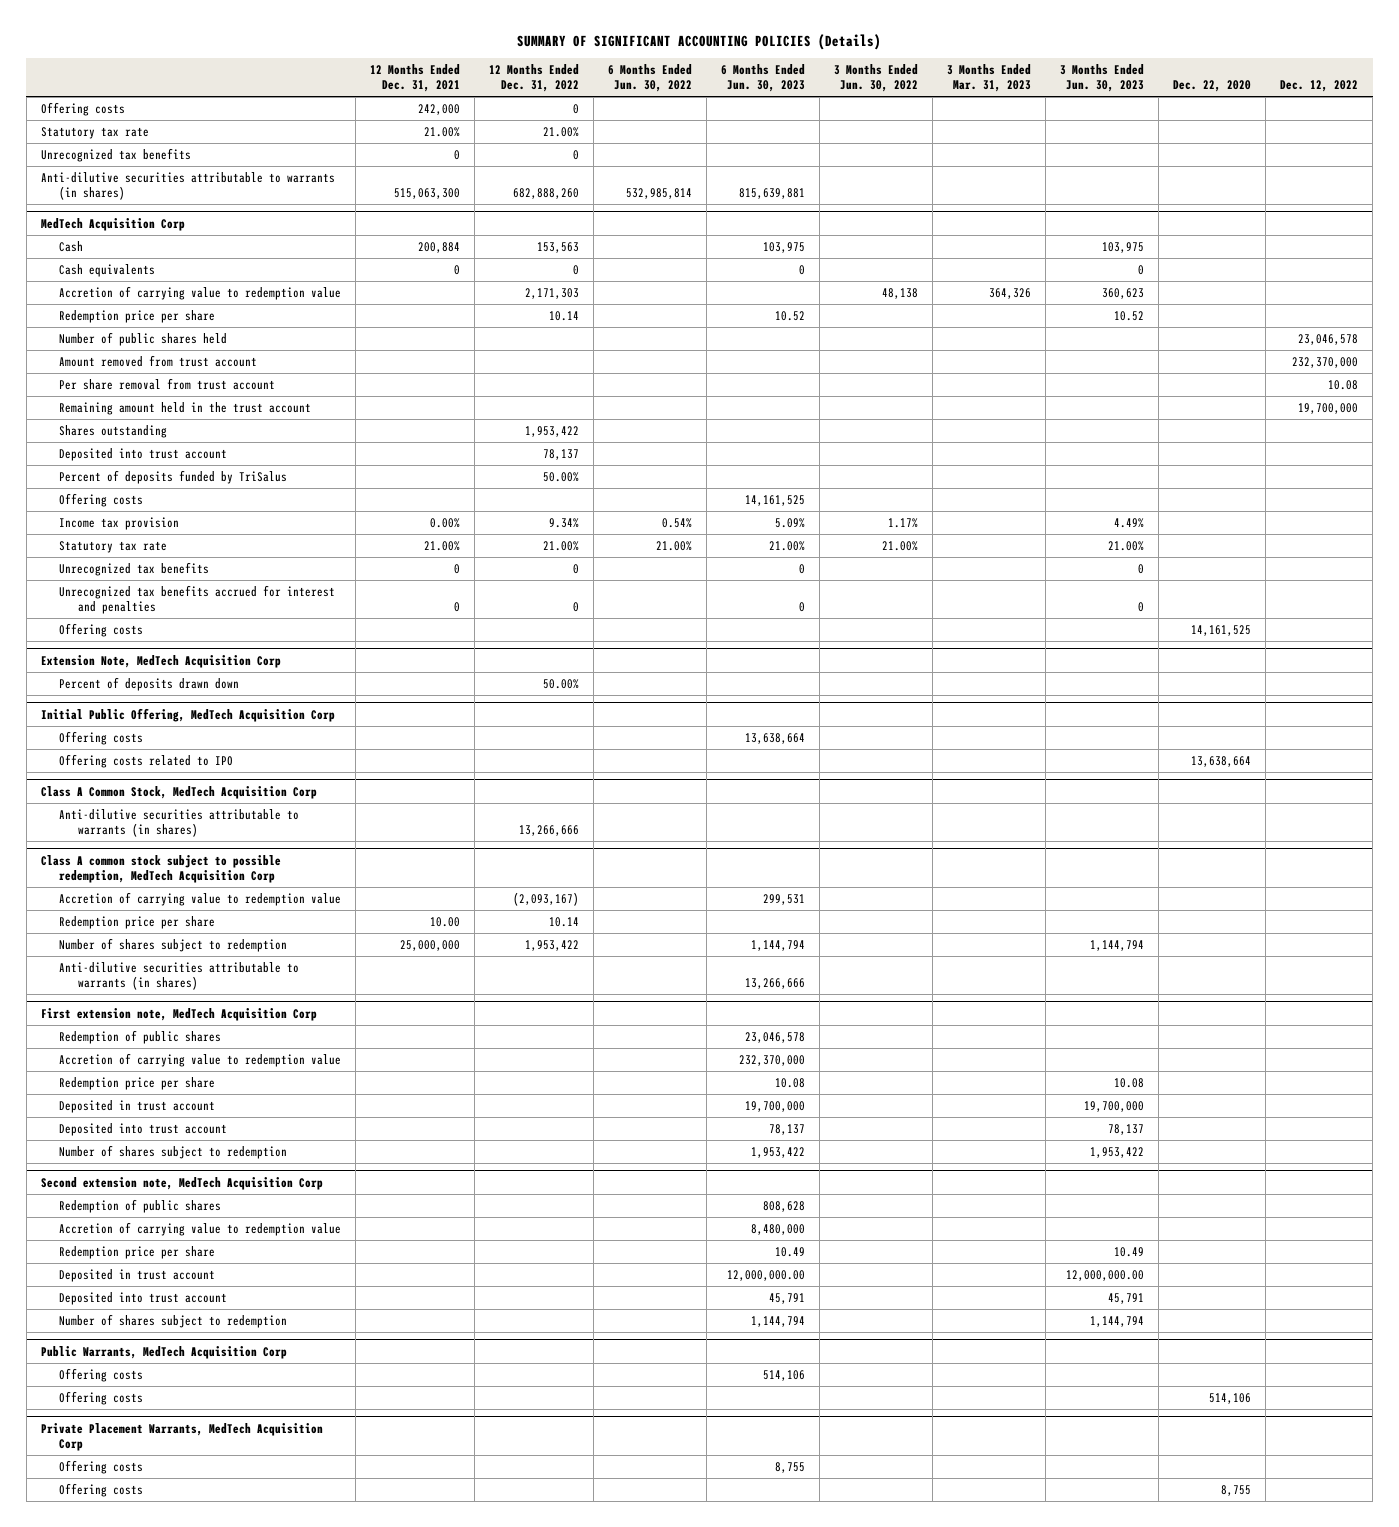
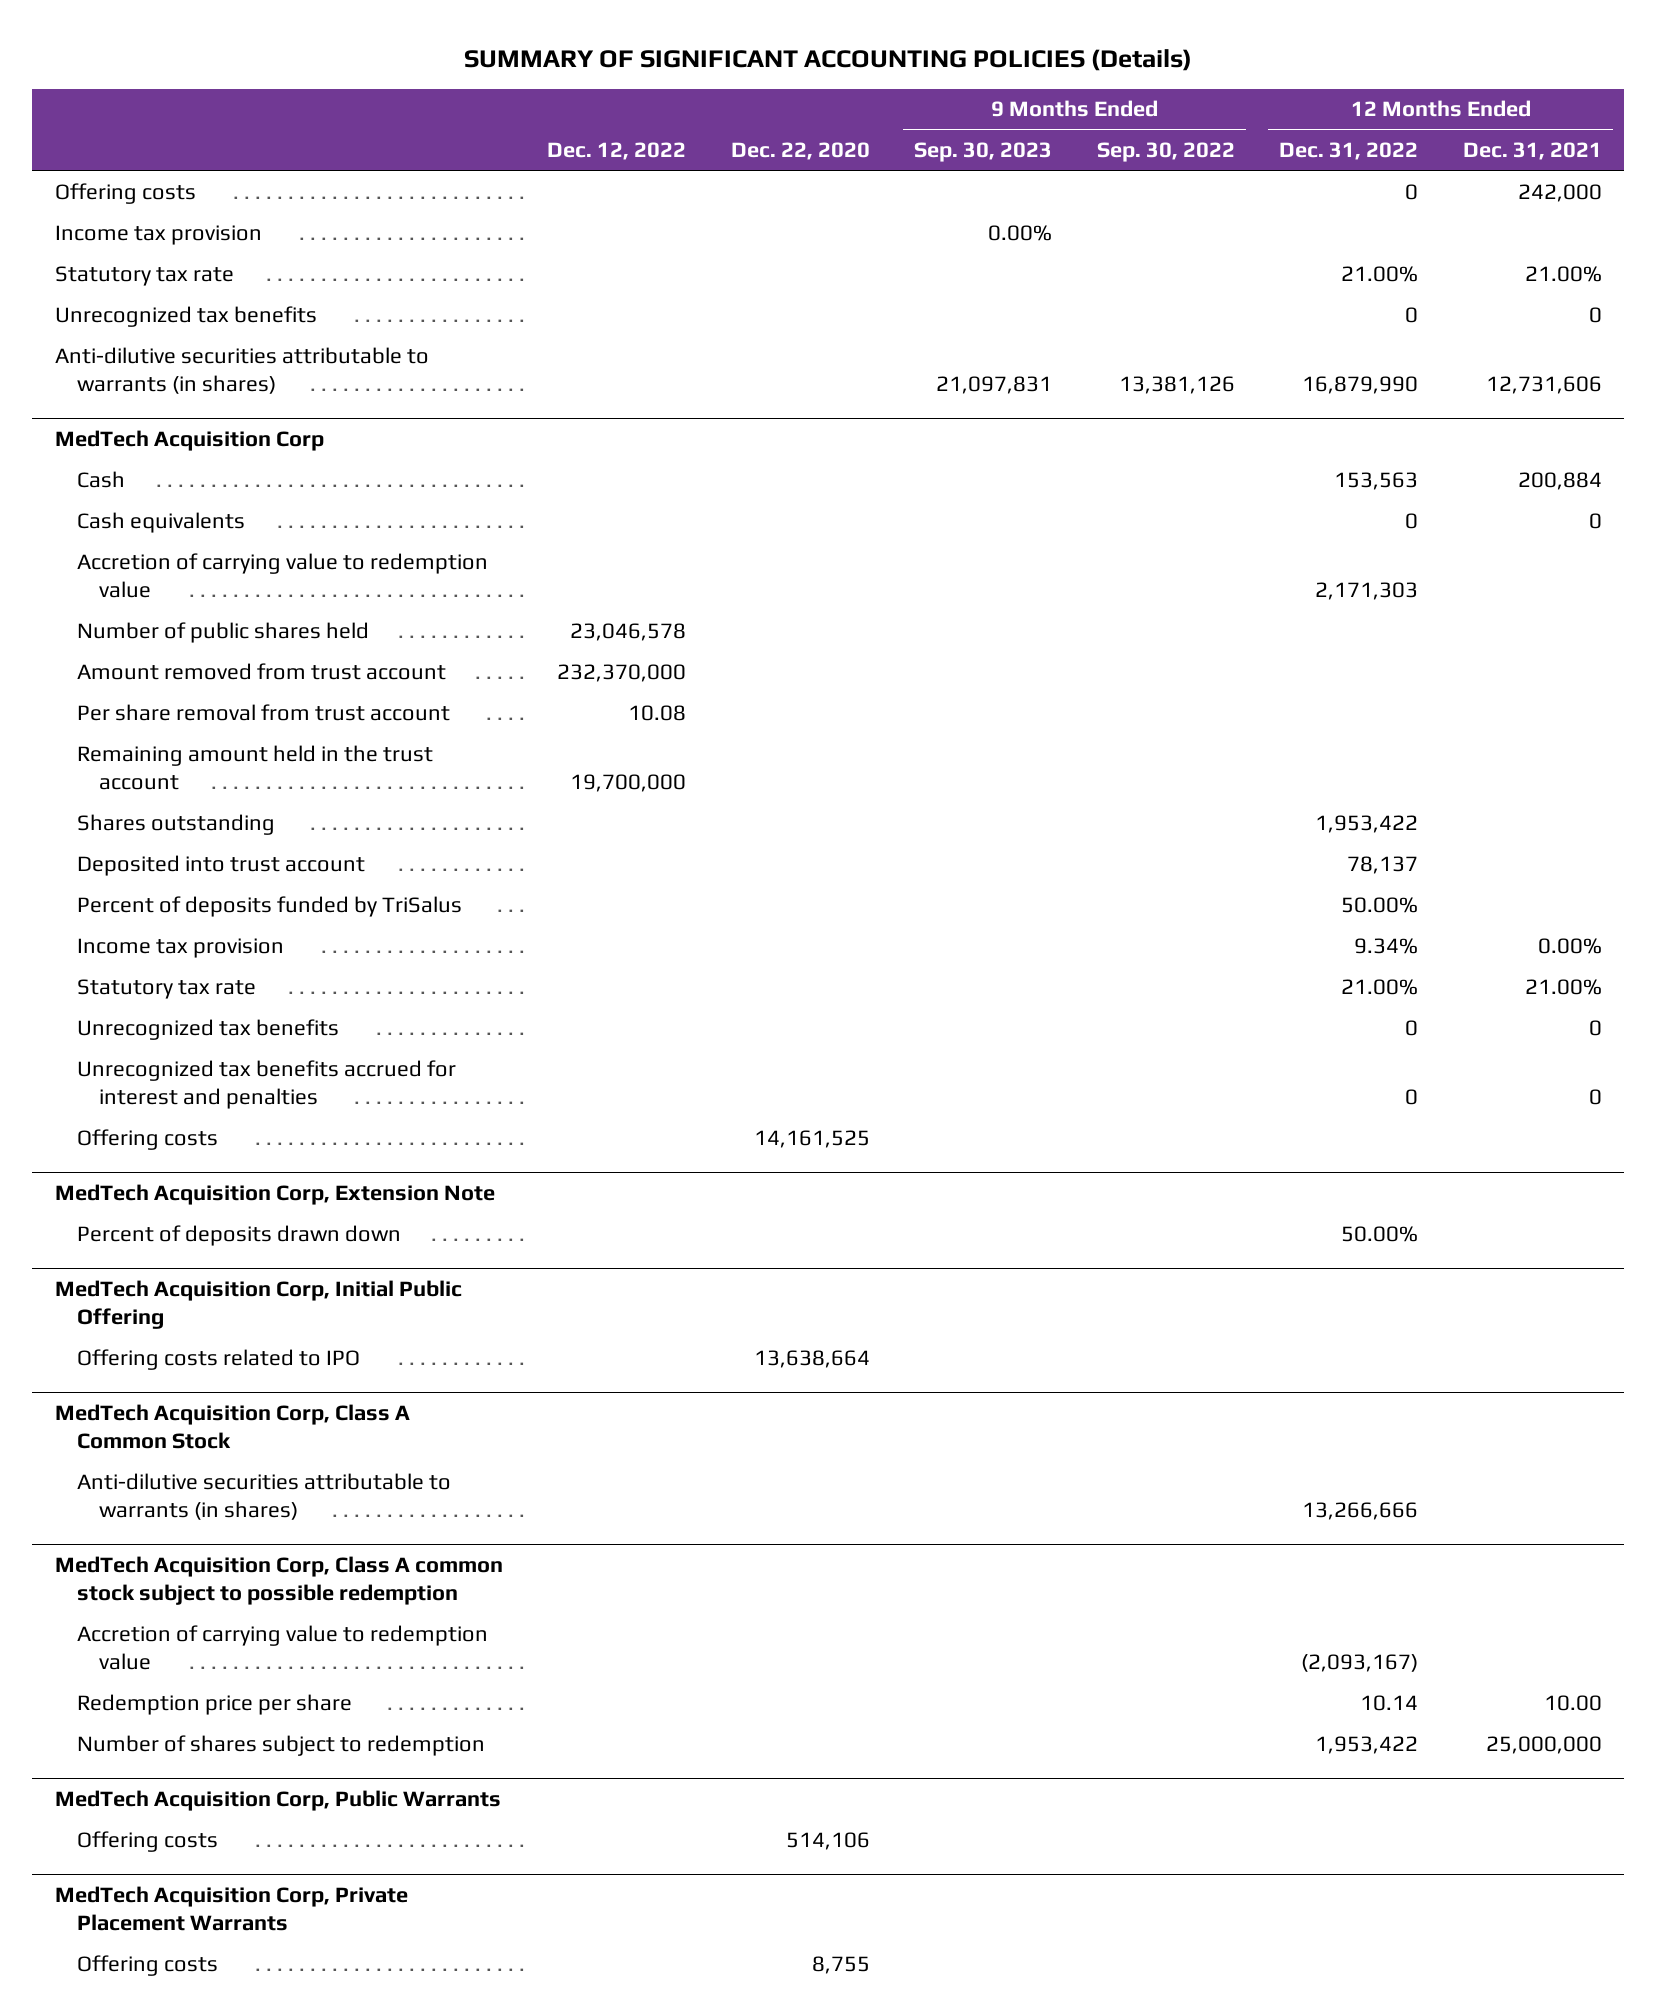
- | 12 Months Ended Dec. 31, 2021 | 12 Months Ended Dec. 31, 2022 | 6 Months Ended Jun. 30, 2022 | 6 Months Ended Jun. 30, 2023 | 3 Months Ended Jun. 30, 2022 | 3 Months Ended Mar. 31, 2023 | 3 Months Ended Jun. 30, 2023 | Dec. 22, 2020 | Dec. 12, 2022
+ | Dec. 12, 2022 | Dec. 22, 2020 | 9 Months Ended Sep. 30, 2023 | 9 Months Ended Sep. 30, 2022 | 12 Months Ended Dec. 31, 2022 | 12 Months Ended Dec. 31, 2021
+ Income tax provision | | | 0.00% | | |
- Anti-dilutive securities attributable to warrants (in shares) | 515,063,300 | 682,888,260 | 532,985,814 | 815,639,881 | | | | |
+ Anti-dilutive securities attributable to warrants (in shares) | | | 21,097,831 | 13,381,126 | 16,879,990 | 12,731,606
@ MedTech Acquisition Corp
- Redemption price per share | | 10.14 | | 10.52 | | | 10.52 | |
- Offering costs | | | | 14,161,525 | | | | |
- Extension Note, MedTech Acquisition Corp
+ MedTech Acquisition Corp, Extension Note
- Initial Public Offering, MedTech Acquisition Corp
- Offering costs | | | | 13,638,664 | | | | |
+ MedTech Acquisition Corp, Initial Public Offering
- Class A Common Stock, MedTech Acquisition Corp
+ MedTech Acquisition Corp, Class A Common Stock
- Class A common stock subject to possible redemption, MedTech Acquisition Corp
+ MedTech Acquisition Corp, Class A common stock subject to possible redemption
- Anti-dilutive securities attributable to warrants (in shares) | | | | 13,266,666 | | | | |
- First extension note, MedTech Acquisition Corp
- Redemption of public shares | | | | 23,046,578 | | | | |
- Accretion of carrying value to redemption value | | | | 232,370,000 | | | | |
- Redemption price per share | | | | 10.08 | | | 10.08 | |
- Deposited in trust account | | | | 19,700,000 | | | 19,700,000 | |
- Deposited into trust account | | | | 78,137 | | | 78,137 | |
- Number of shares subject to redemption | | | | 1,953,422 | | | 1,953,422 | |
- Second extension note, MedTech Acquisition Corp
- Redemption of public shares | | | | 808,628 | | | | |
- Accretion of carrying value to redemption value | | | | 8,480,000 | | | | |
- Redemption price per share | | | | 10.49 | | | 10.49 | |
- Deposited in trust account | | | | 12,000,000.00 | | | 12,000,000.00 | |
- Deposited into trust account | | | | 45,791 | | | 45,791 | |
- Number of shares subject to redemption | | | | 1,144,794 | | | 1,144,794 | |
- Public Warrants, MedTech Acquisition Corp
- Offering costs | | | | 514,106 | | | | |
+ MedTech Acquisition Corp, Public Warrants
- Private Placement Warrants, MedTech Acquisition Corp
- Offering costs | | | | 8,755 | | | | |
+ MedTech Acquisition Corp, Private Placement Warrants

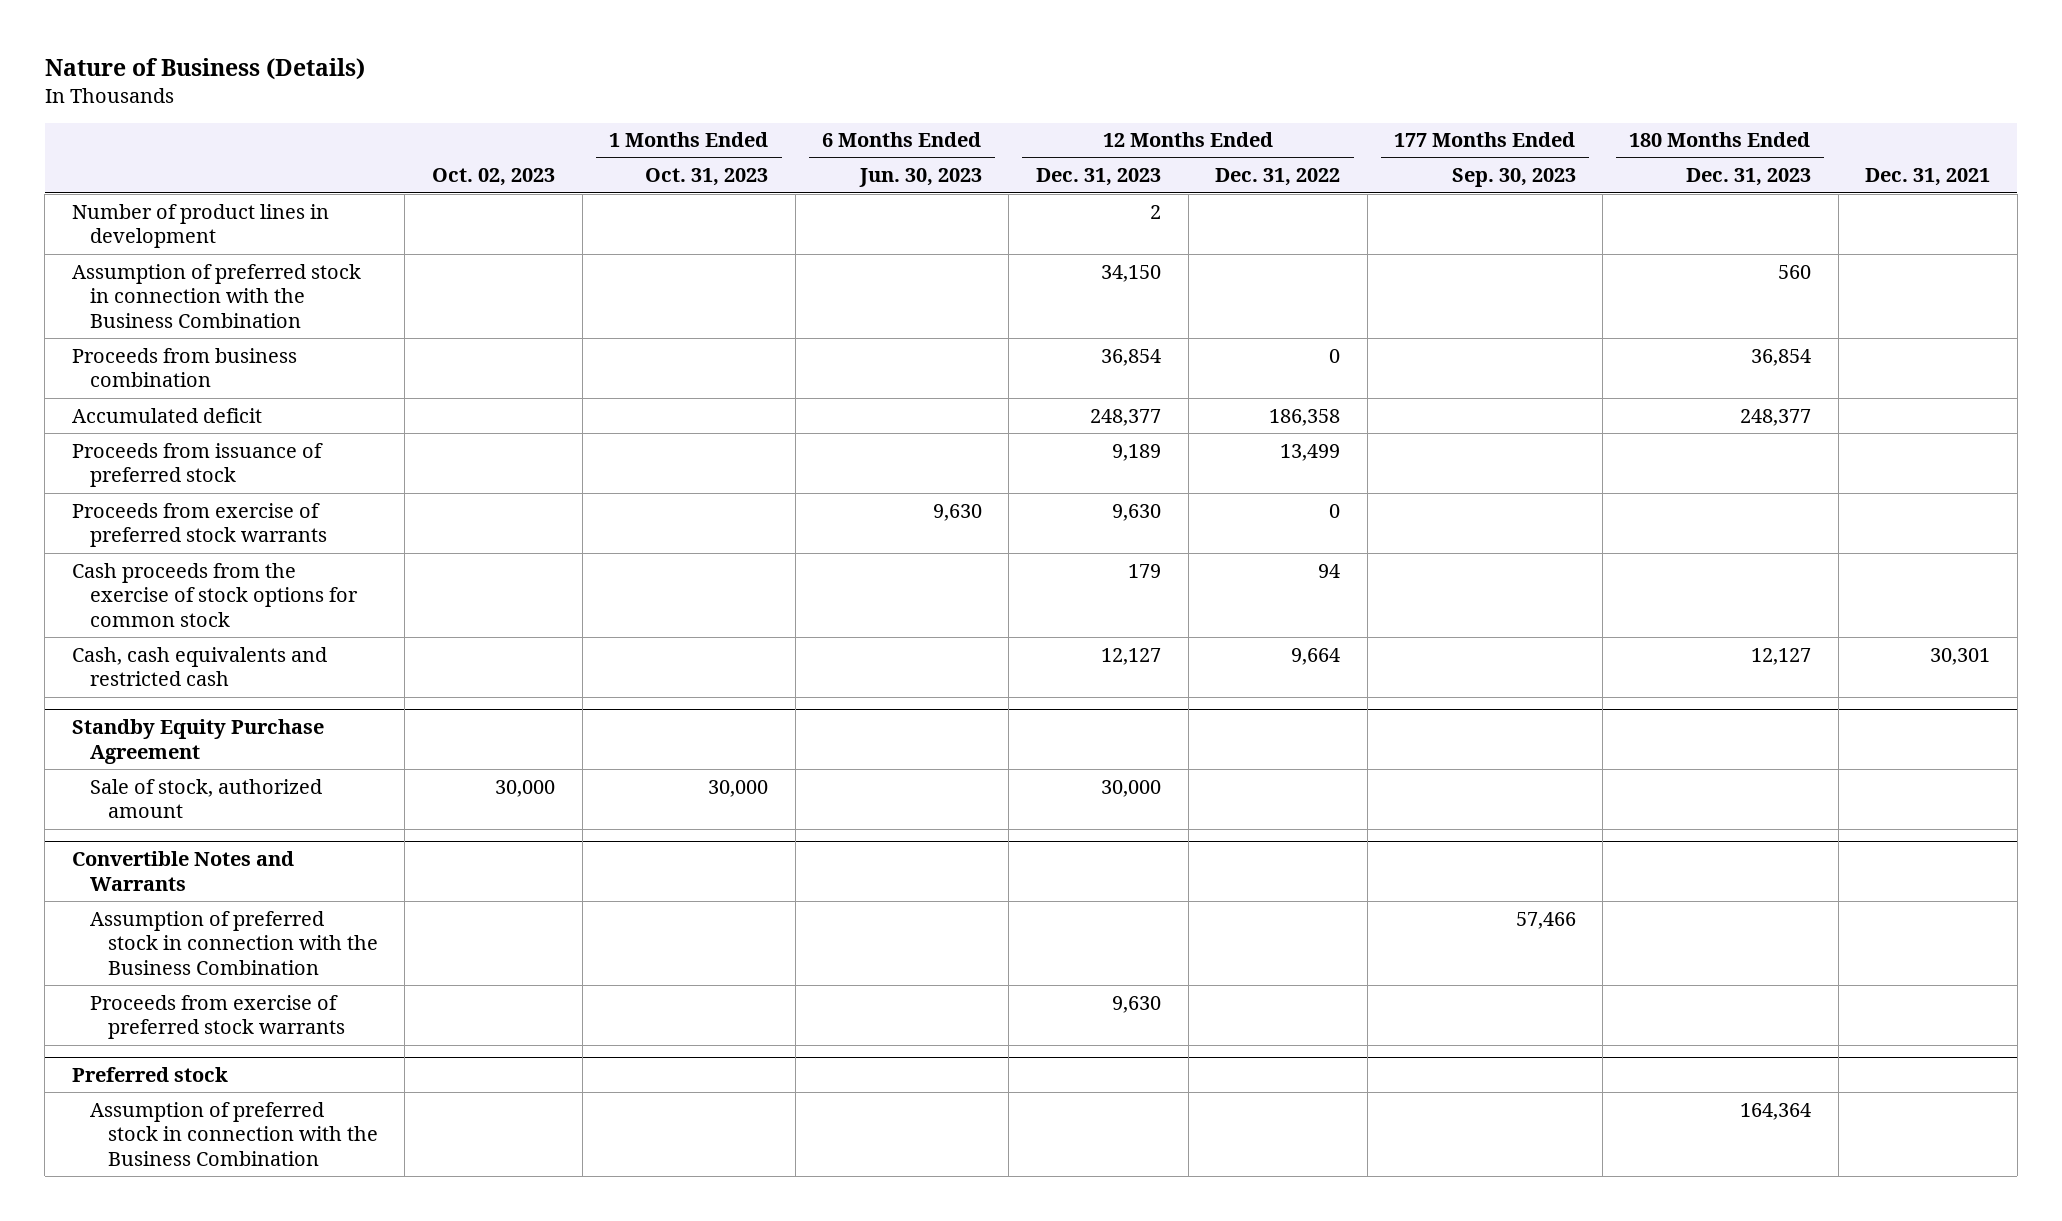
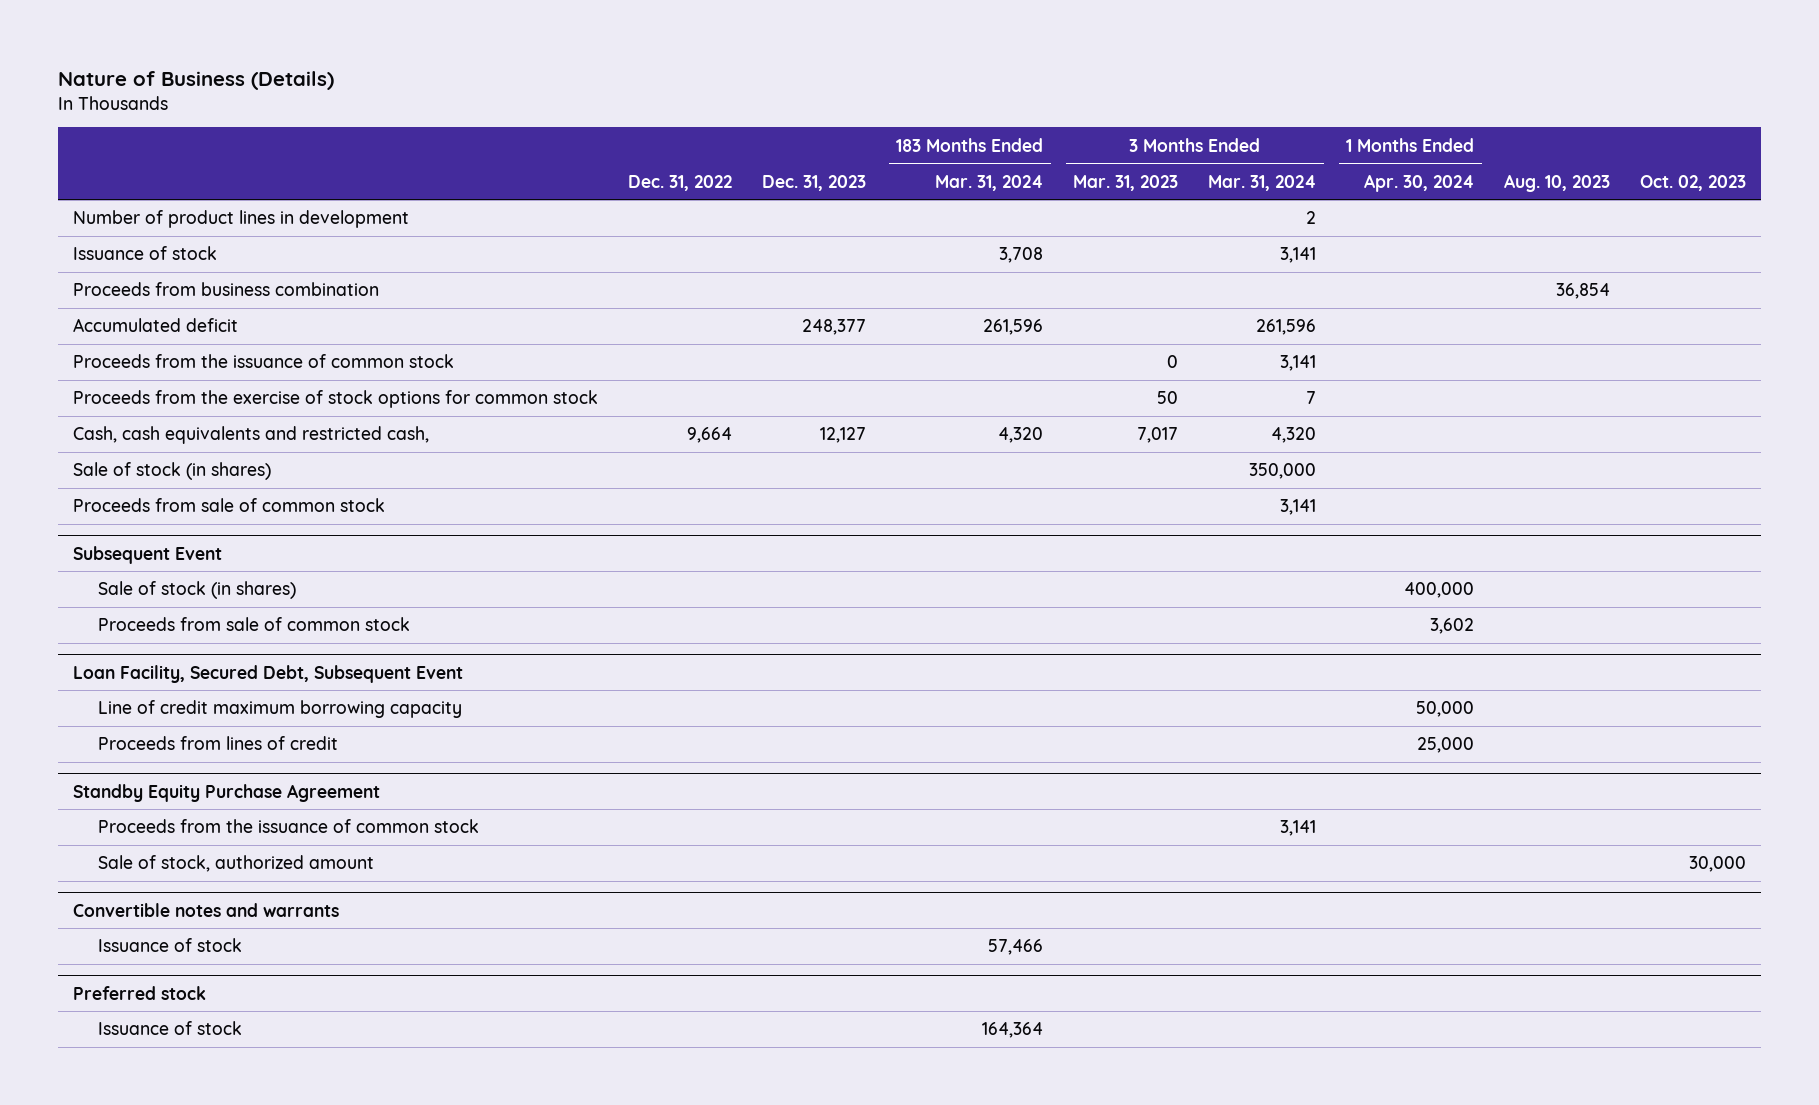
- | Oct. 02, 2023 | 1 Months Ended Oct. 31, 2023 | 6 Months Ended Jun. 30, 2023 | 12 Months Ended Dec. 31, 2023 | 12 Months Ended Dec. 31, 2022 | 177 Months Ended Sep. 30, 2023 | 180 Months Ended Dec. 31, 2023 | Dec. 31, 2021
+ | Dec. 31, 2022 | Dec. 31, 2023 | 183 Months Ended Mar. 31, 2024 | 3 Months Ended Mar. 31, 2023 | 3 Months Ended Mar. 31, 2024 | 1 Months Ended Apr. 30, 2024 | Aug. 10, 2023 | Oct. 02, 2023
- Assumption of preferred stock in connection with the Business Combination | | | | 34,150 | | | 560 |
+ Issuance of stock | | | 3,708 | | 3,141 | | |
- Proceeds from issuance of preferred stock | | | | 9,189 | 13,499 | | |
- Proceeds from exercise of preferred stock warrants | | | 9,630 | 9,630 | 0 | | |
- Cash proceeds from the exercise of stock options for common stock | | | | 179 | 94 | | |
- Cash, cash equivalents and restricted cash | | | | 12,127 | 9,664 | | 12,127 | 30,301
+ Proceeds from the issuance of common stock | | | | 0 | 3,141 | | |
+ Proceeds from the exercise of stock options for common stock | | | | 50 | 7 | | |
+ Cash, cash equivalents and restricted cash, | 9,664 | 12,127 | 4,320 | 7,017 | 4,320 | | |
+ Sale of stock (in shares) | | | | | 350,000 | | |
+ Proceeds from sale of common stock | | | | | 3,141 | | |
+ Subsequent Event
+ Sale of stock (in shares) | | | | | | 400,000 | |
+ Proceeds from sale of common stock | | | | | | 3,602 | |
+ Loan Facility, Secured Debt, Subsequent Event
+ Line of credit maximum borrowing capacity | | | | | | 50,000 | |
+ Proceeds from lines of credit | | | | | | 25,000 | |
@ Standby Equity Purchase Agreement
+ Proceeds from the issuance of common stock | | | | | 3,141 | | |
- Convertible Notes and Warrants
- Assumption of preferred stock in connection with the Business Combination | | | | | | 57,466 | |
- Proceeds from exercise of preferred stock warrants | | | | 9,630 | | | |
+ Convertible notes and warrants
+ Issuance of stock | | | 57,466 | | | | |
@ Preferred stock
- Assumption of preferred stock in connection with the Business Combination | | | | | | | 164,364 |
+ Issuance of stock | | | 164,364 | | | | |

